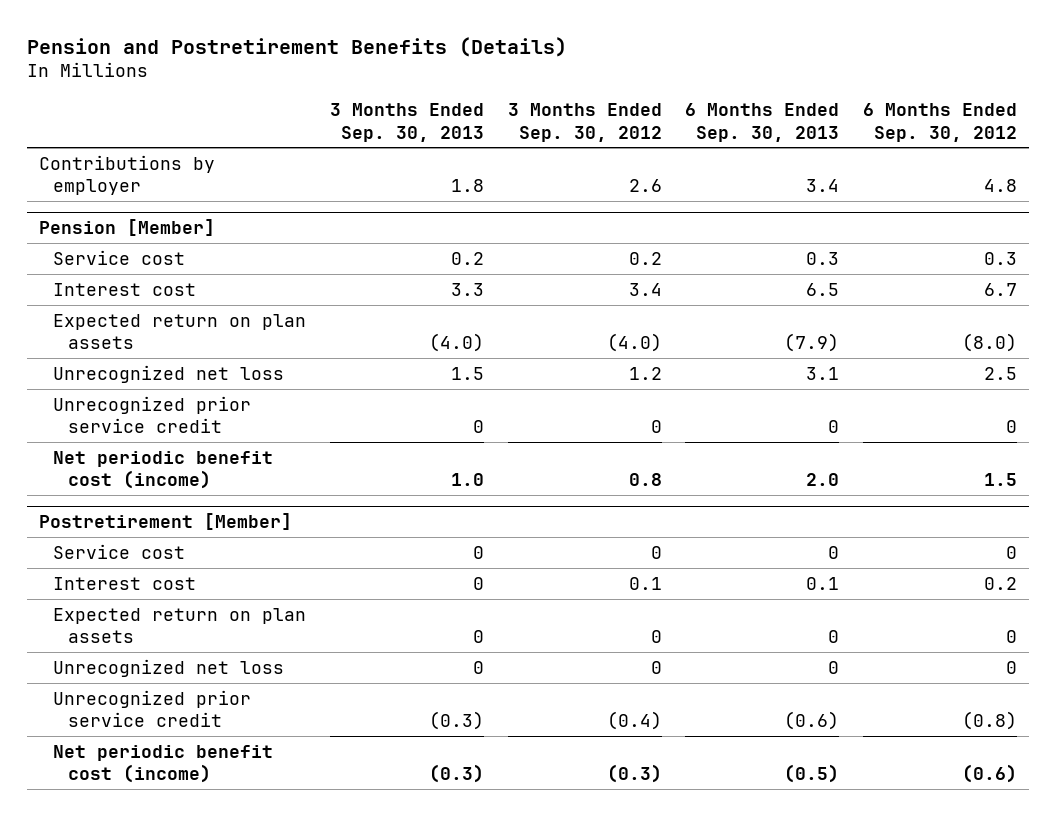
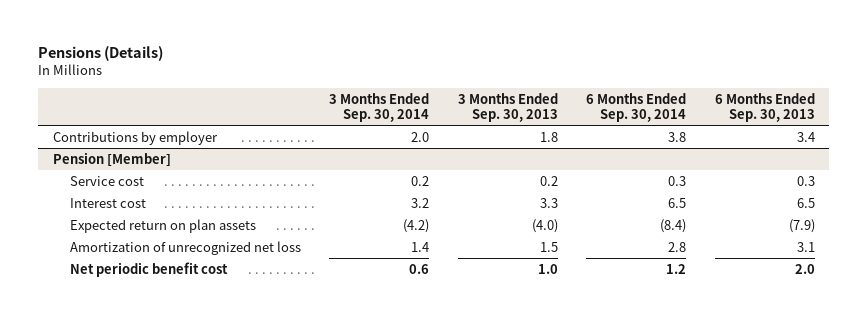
- Pension and Postretirement Benefits (Details)
+ Pensions (Details)
- | 3 Months Ended Sep. 30, 2013 | 3 Months Ended Sep. 30, 2012 | 6 Months Ended Sep. 30, 2013 | 6 Months Ended Sep. 30, 2012
+ | 3 Months Ended Sep. 30, 2014 | 3 Months Ended Sep. 30, 2013 | 6 Months Ended Sep. 30, 2014 | 6 Months Ended Sep. 30, 2013
@ Pension [Member]
- Unrecognized net loss | 1.5 | 1.2 | 3.1 | 2.5
- Unrecognized prior service credit | 0 | 0 | 0 | 0
- Net periodic benefit cost (income) | 1.0 | 0.8 | 2.0 | 1.5
- Postretirement [Member]
- Service cost | 0 | 0 | 0 | 0
- Interest cost | 0 | 0.1 | 0.1 | 0.2
- Expected return on plan assets | 0 | 0 | 0 | 0
- Unrecognized net loss | 0 | 0 | 0 | 0
- Unrecognized prior service credit | (0.3) | (0.4) | (0.6) | (0.8)
- Net periodic benefit cost (income) | (0.3) | (0.3) | (0.5) | (0.6)
@ Pension [Member]
+ Amortization of unrecognized net loss | 1.4 | 1.5 | 2.8 | 3.1
+ Net periodic benefit cost | 0.6 | 1.0 | 1.2 | 2.0

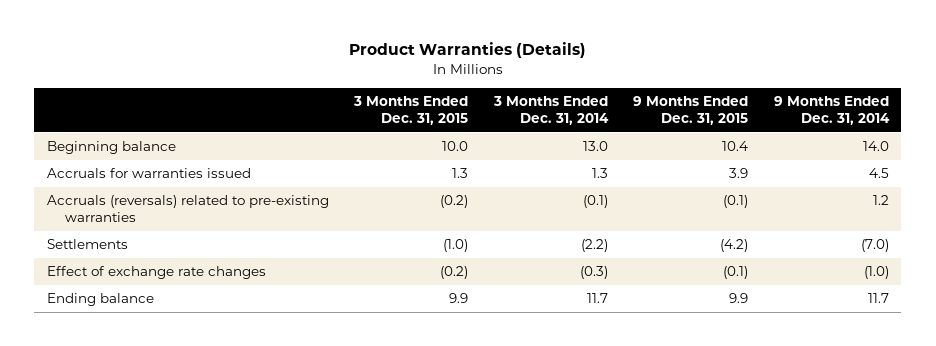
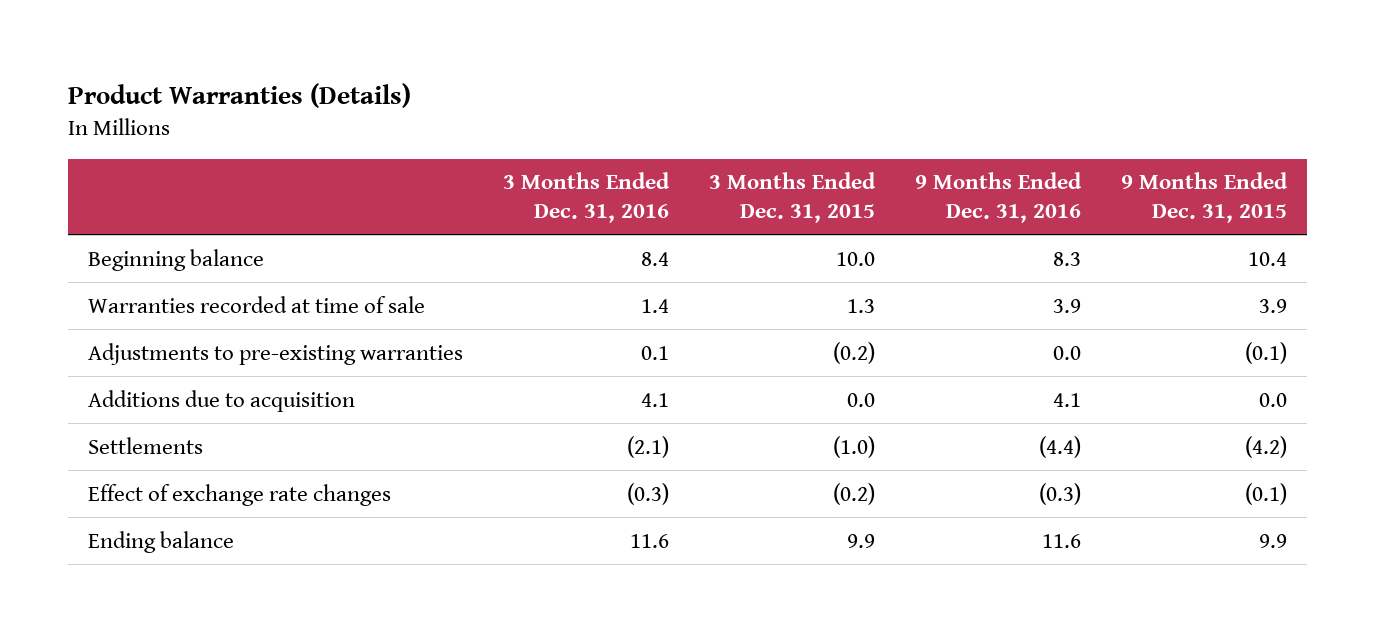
- | 3 Months Ended Dec. 31, 2015 | 3 Months Ended Dec. 31, 2014 | 9 Months Ended Dec. 31, 2015 | 9 Months Ended Dec. 31, 2014
+ | 3 Months Ended Dec. 31, 2016 | 3 Months Ended Dec. 31, 2015 | 9 Months Ended Dec. 31, 2016 | 9 Months Ended Dec. 31, 2015
- Accruals for warranties issued | 1.3 | 1.3 | 3.9 | 4.5
- Accruals (reversals) related to pre-existing warranties | (0.2) | (0.1) | (0.1) | 1.2
+ Warranties recorded at time of sale | 1.4 | 1.3 | 3.9 | 3.9
+ Adjustments to pre-existing warranties | 0.1 | (0.2) | 0.0 | (0.1)
+ Additions due to acquisition | 4.1 | 0.0 | 4.1 | 0.0

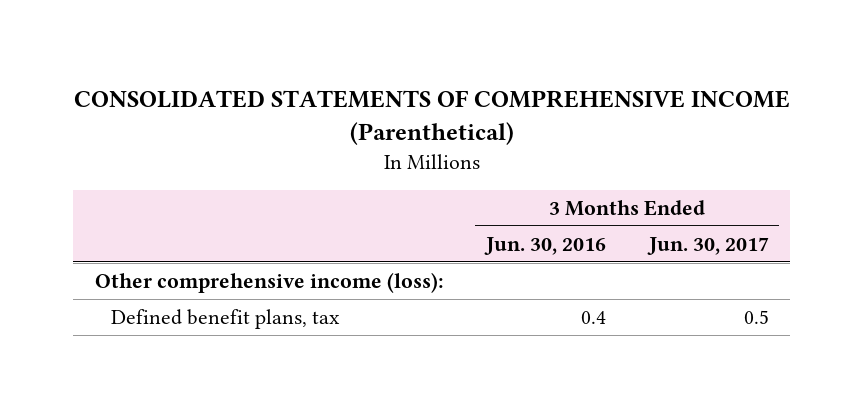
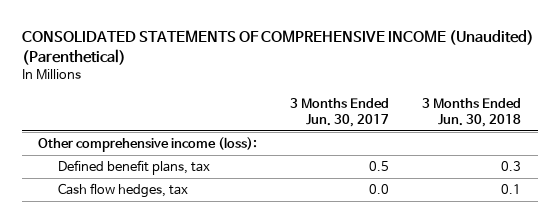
- CONSOLIDATED STATEMENTS OF COMPREHENSIVE INCOME (Parenthetical)
+ CONSOLIDATED STATEMENTS OF COMPREHENSIVE INCOME (Unaudited) (Parenthetical)
- | 3 Months Ended Jun. 30, 2016 | 3 Months Ended Jun. 30, 2017
+ | 3 Months Ended Jun. 30, 2017 | 3 Months Ended Jun. 30, 2018
+ Cash flow hedges, tax | 0.0 | 0.1

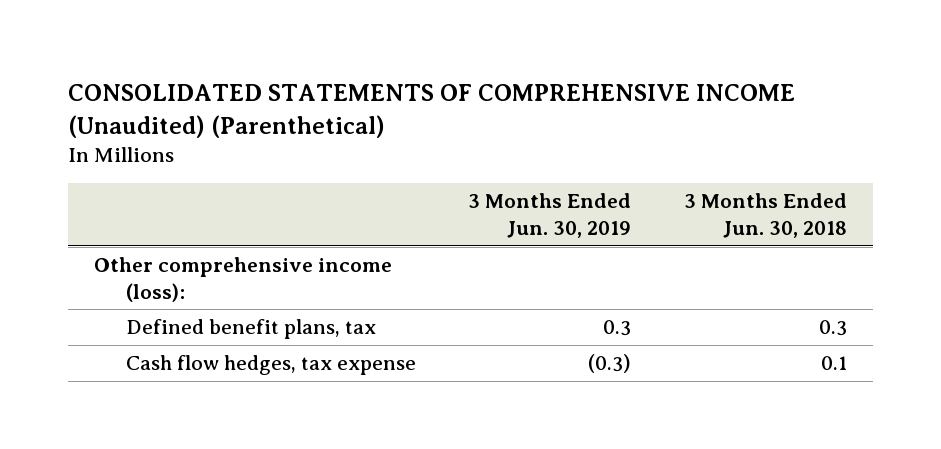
- | 3 Months Ended Jun. 30, 2017 | 3 Months Ended Jun. 30, 2018
+ | 3 Months Ended Jun. 30, 2019 | 3 Months Ended Jun. 30, 2018
- Cash flow hedges, tax | 0.0 | 0.1
+ Cash flow hedges, tax expense | (0.3) | 0.1

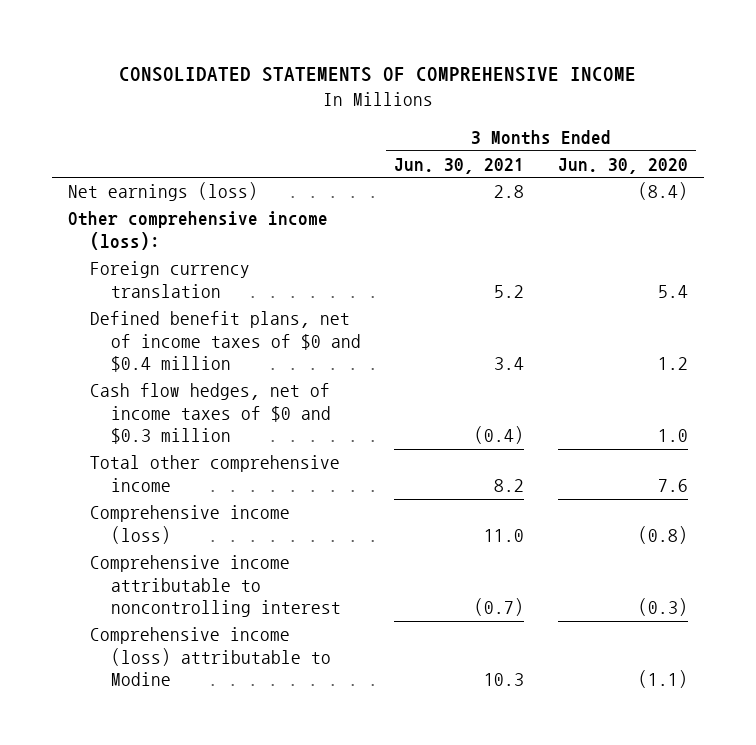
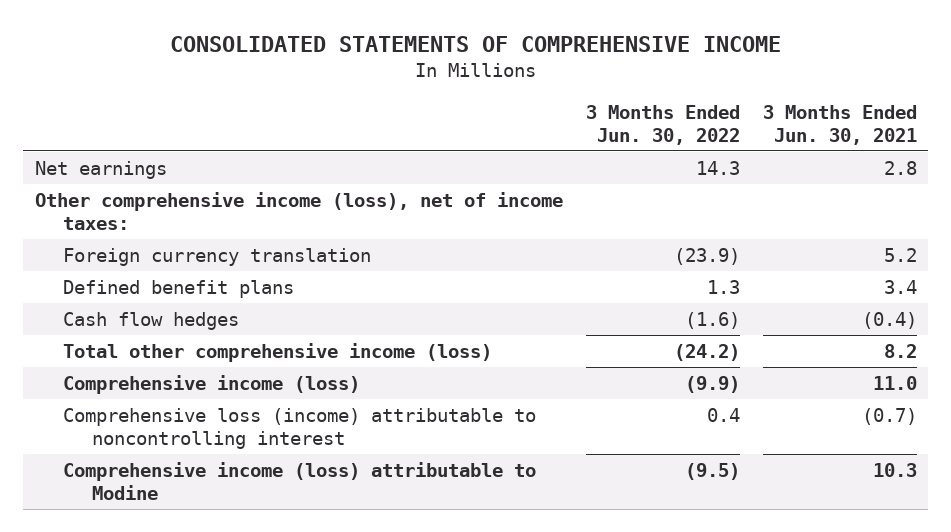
- | 3 Months Ended Jun. 30, 2021 | 3 Months Ended Jun. 30, 2020
+ | 3 Months Ended Jun. 30, 2022 | 3 Months Ended Jun. 30, 2021
- Net earnings (loss) | 2.8 | (8.4)
- Other comprehensive income (loss):
+ Net earnings | 14.3 | 2.8
+ Other comprehensive income (loss), net of income taxes:
- Defined benefit plans, net of income taxes of $0 and $0.4 million | 3.4 | 1.2
- Cash flow hedges, net of income taxes of $0 and $0.3 million | (0.4) | 1.0
- Total other comprehensive income | 8.2 | 7.6
+ Defined benefit plans | 1.3 | 3.4
+ Cash flow hedges | (1.6) | (0.4)
+ Total other comprehensive income (loss) | (24.2) | 8.2
- Comprehensive income attributable to noncontrolling interest | (0.7) | (0.3)
+ Comprehensive loss (income) attributable to noncontrolling interest | 0.4 | (0.7)

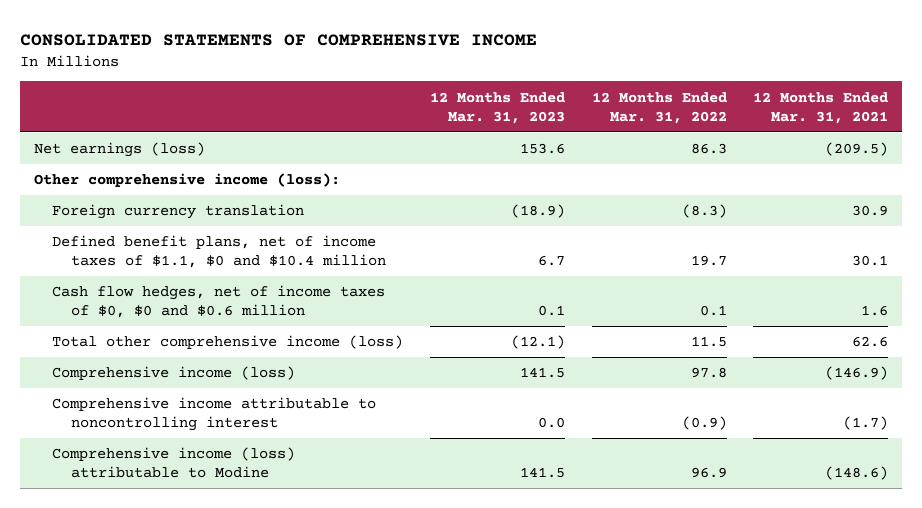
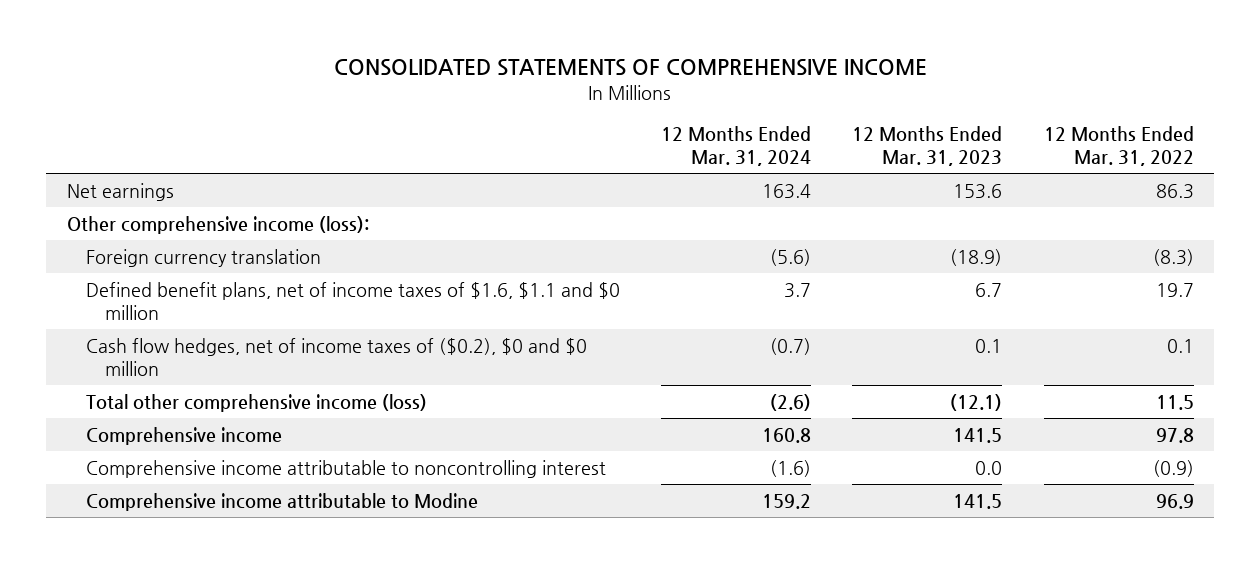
- | 12 Months Ended Mar. 31, 2023 | 12 Months Ended Mar. 31, 2022 | 12 Months Ended Mar. 31, 2021
+ | 12 Months Ended Mar. 31, 2024 | 12 Months Ended Mar. 31, 2023 | 12 Months Ended Mar. 31, 2022
- Net earnings (loss) | 153.6 | 86.3 | (209.5)
+ Net earnings | 163.4 | 153.6 | 86.3
- Defined benefit plans, net of income taxes of $1.1, $0 and $10.4 million | 6.7 | 19.7 | 30.1
- Cash flow hedges, net of income taxes of $0, $0 and $0.6 million | 0.1 | 0.1 | 1.6
+ Defined benefit plans, net of income taxes of $1.6, $1.1 and $0 million | 3.7 | 6.7 | 19.7
+ Cash flow hedges, net of income taxes of ($0.2), $0 and $0 million | (0.7) | 0.1 | 0.1
- Comprehensive income (loss) | 141.5 | 97.8 | (146.9)
+ Comprehensive income | 160.8 | 141.5 | 97.8
- Comprehensive income (loss) attributable to Modine | 141.5 | 96.9 | (148.6)
+ Comprehensive income attributable to Modine | 159.2 | 141.5 | 96.9

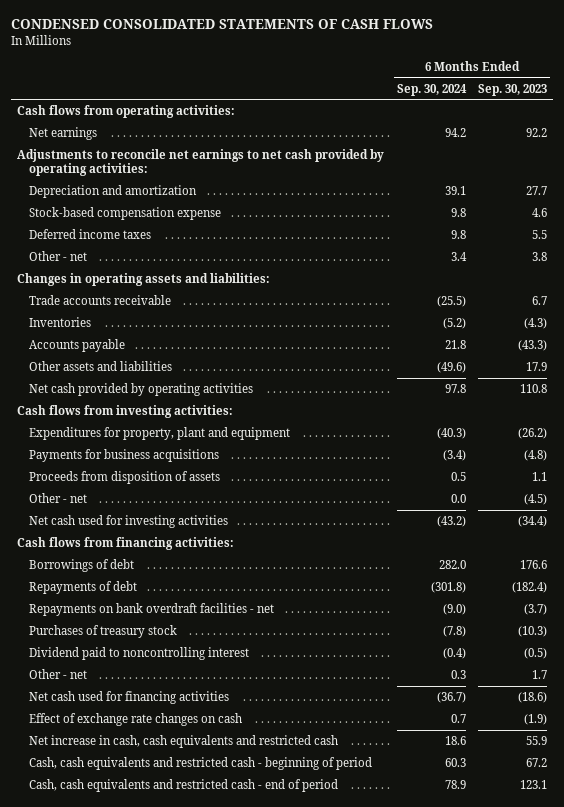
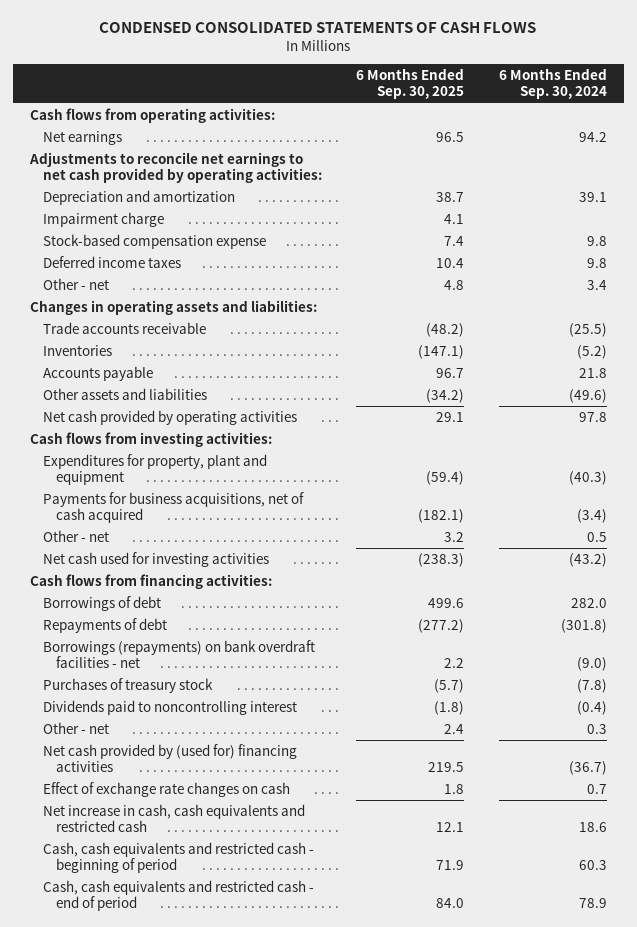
- | 6 Months Ended Sep. 30, 2024 | 6 Months Ended Sep. 30, 2023
+ | 6 Months Ended Sep. 30, 2025 | 6 Months Ended Sep. 30, 2024
+ Impairment charge | 4.1 |
- Payments for business acquisitions | (3.4) | (4.8)
- Proceeds from disposition of assets | 0.5 | 1.1
- Other - net | 0.0 | (4.5)
+ Payments for business acquisitions, net of cash acquired | (182.1) | (3.4)
+ Other - net | 3.2 | 0.5
- Repayments on bank overdraft facilities - net | (9.0) | (3.7)
+ Borrowings (repayments) on bank overdraft facilities - net | 2.2 | (9.0)
- Dividend paid to noncontrolling interest | (0.4) | (0.5)
+ Dividends paid to noncontrolling interest | (1.8) | (0.4)
- Net cash used for financing activities | (36.7) | (18.6)
+ Net cash provided by (used for) financing activities | 219.5 | (36.7)

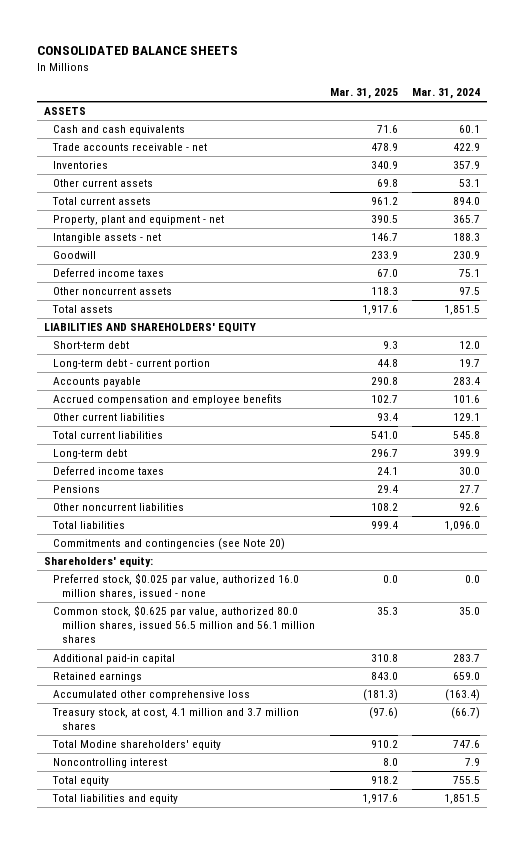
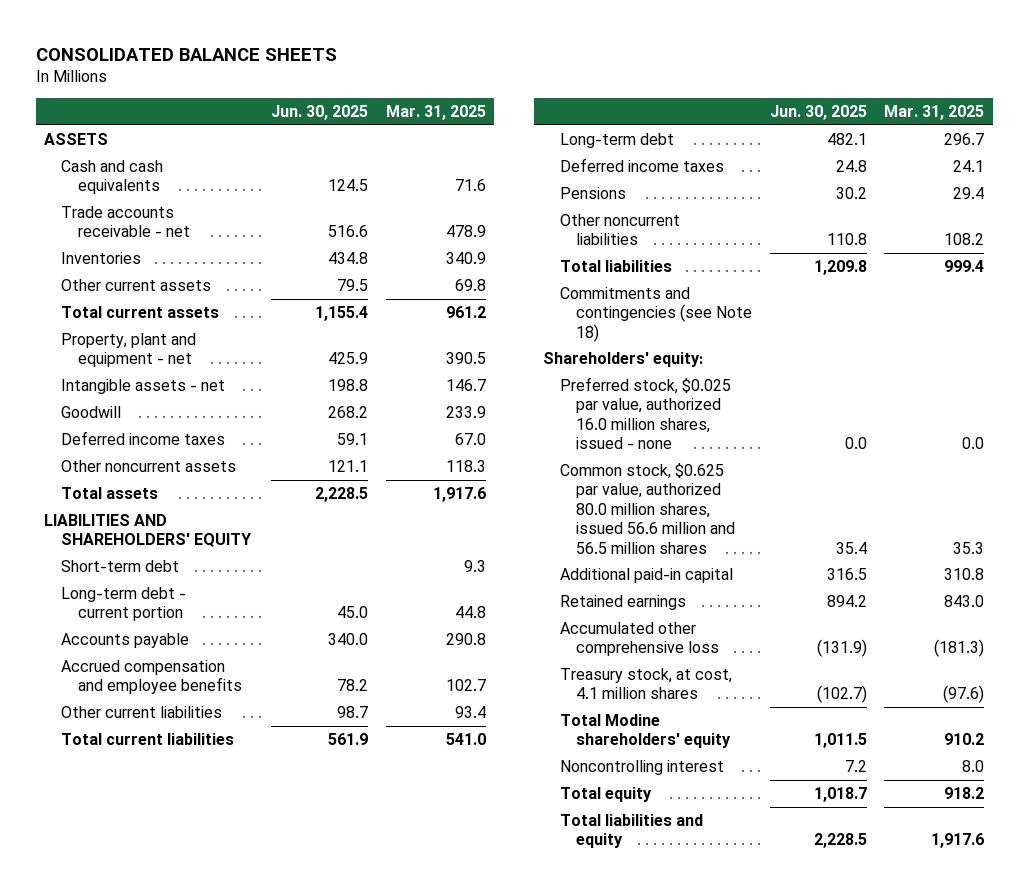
- | Mar. 31, 2025 | Mar. 31, 2024
+ | Jun. 30, 2025 | Mar. 31, 2025
- Commitments and contingencies (see Note 20)
+ Commitments and contingencies (see Note 18)
- Common stock, $0.625 par value, authorized 80.0 million shares, issued 56.5 million and 56.1 million shares | 35.3 | 35.0
+ Common stock, $0.625 par value, authorized 80.0 million shares, issued 56.6 million and 56.5 million shares | 35.4 | 35.3
- Treasury stock, at cost, 4.1 million and 3.7 million shares | (97.6) | (66.7)
+ Treasury stock, at cost, 4.1 million shares | (102.7) | (97.6)

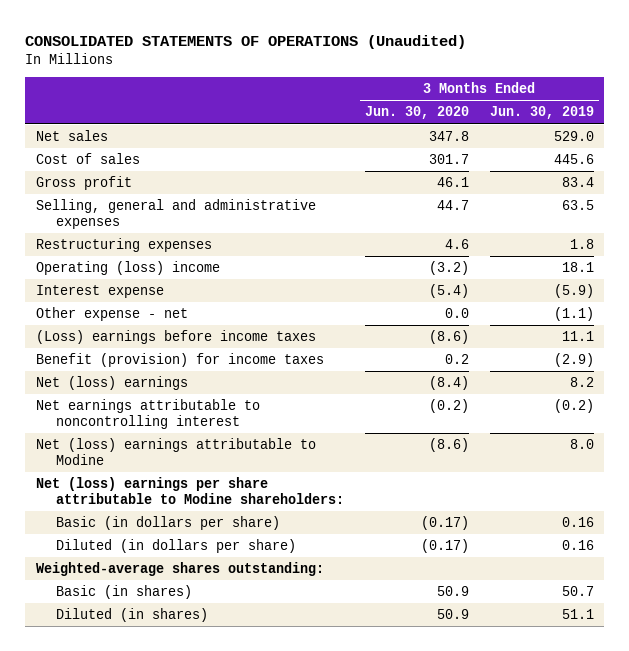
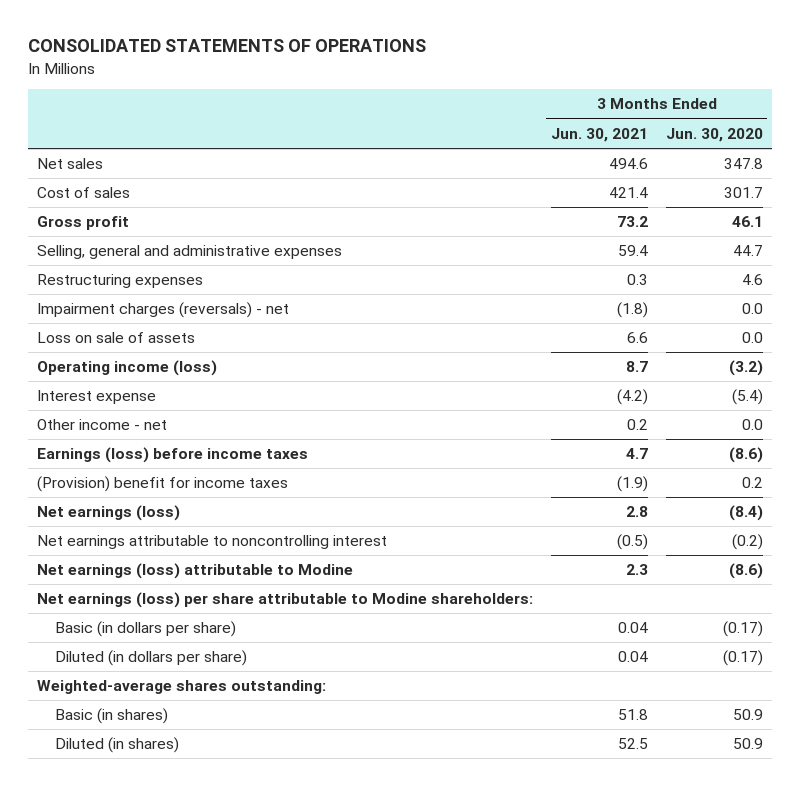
- CONSOLIDATED STATEMENTS OF OPERATIONS (Unaudited)
+ CONSOLIDATED STATEMENTS OF OPERATIONS
- | 3 Months Ended Jun. 30, 2020 | 3 Months Ended Jun. 30, 2019
+ | 3 Months Ended Jun. 30, 2021 | 3 Months Ended Jun. 30, 2020
- Operating (loss) income | (3.2) | 18.1
+ Impairment charges (reversals) - net | (1.8) | 0.0
+ Loss on sale of assets | 6.6 | 0.0
+ Operating income (loss) | 8.7 | (3.2)
- Other expense - net | 0.0 | (1.1)
- (Loss) earnings before income taxes | (8.6) | 11.1
- Benefit (provision) for income taxes | 0.2 | (2.9)
- Net (loss) earnings | (8.4) | 8.2
+ Other income - net | 0.2 | 0.0
+ Earnings (loss) before income taxes | 4.7 | (8.6)
+ (Provision) benefit for income taxes | (1.9) | 0.2
+ Net earnings (loss) | 2.8 | (8.4)
- Net (loss) earnings attributable to Modine | (8.6) | 8.0
- Net (loss) earnings per share attributable to Modine shareholders:
+ Net earnings (loss) attributable to Modine | 2.3 | (8.6)
+ Net earnings (loss) per share attributable to Modine shareholders:

